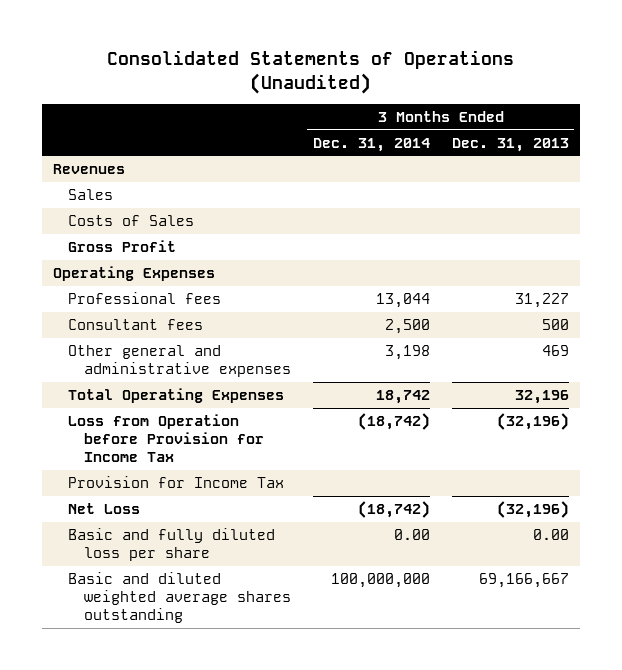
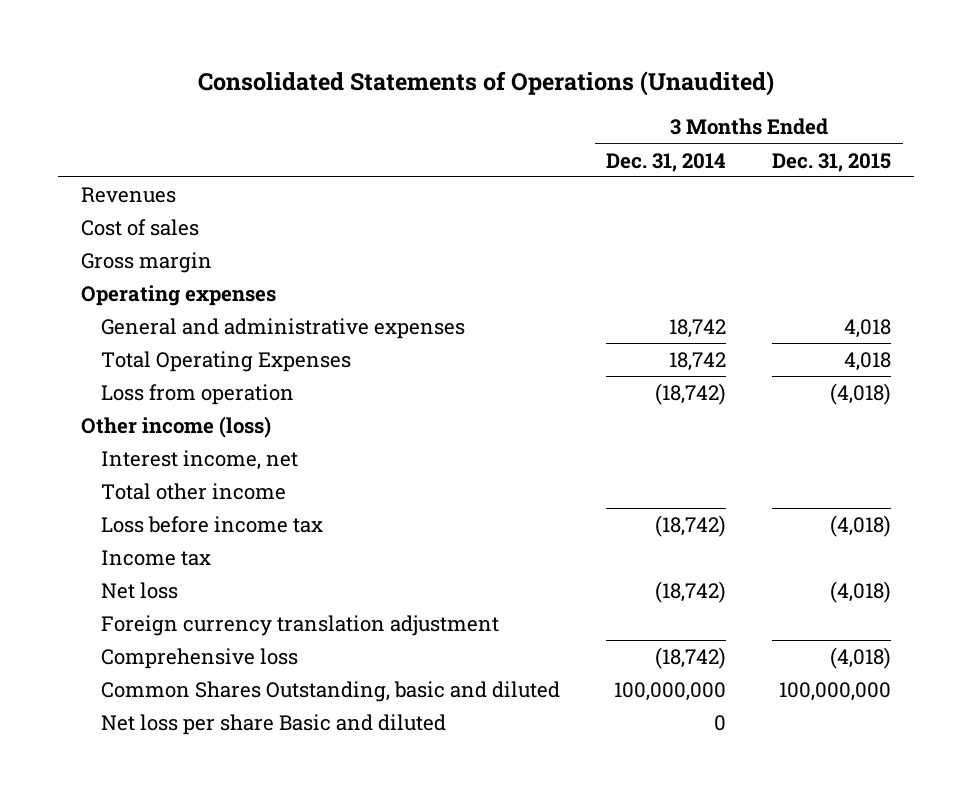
- | 3 Months Ended Dec. 31, 2014 | 3 Months Ended Dec. 31, 2013
+ | 3 Months Ended Dec. 31, 2014 | 3 Months Ended Dec. 31, 2015
- Sales
- Costs of Sales
- Gross Profit
- Operating Expenses
- Professional fees | 13,044 | 31,227
- Consultant fees | 2,500 | 500
- Other general and administrative expenses | 3,198 | 469
+ Cost of sales
+ Gross margin
+ Operating expenses
+ General and administrative expenses | 18,742 | 4,018
- Loss from Operation before Provision for Income Tax | (18,742) | (32,196)
- Provision for Income Tax
- Net Loss | (18,742) | (32,196)
- Basic and fully diluted loss per share | 0.00 | 0.00
- Basic and diluted weighted average shares outstanding | 100,000,000 | 69,166,667
+ Loss from operation | (18,742) | (4,018)
+ Other income (loss)
+ Interest income, net
+ Total other income
+ Loss before income tax | (18,742) | (4,018)
+ Income tax
+ Net loss | (18,742) | (4,018)
+ Foreign currency translation adjustment
+ Comprehensive loss | (18,742) | (4,018)
+ Common Shares Outstanding, basic and diluted | 100,000,000 | 100,000,000
+ Net loss per share Basic and diluted | 0 |

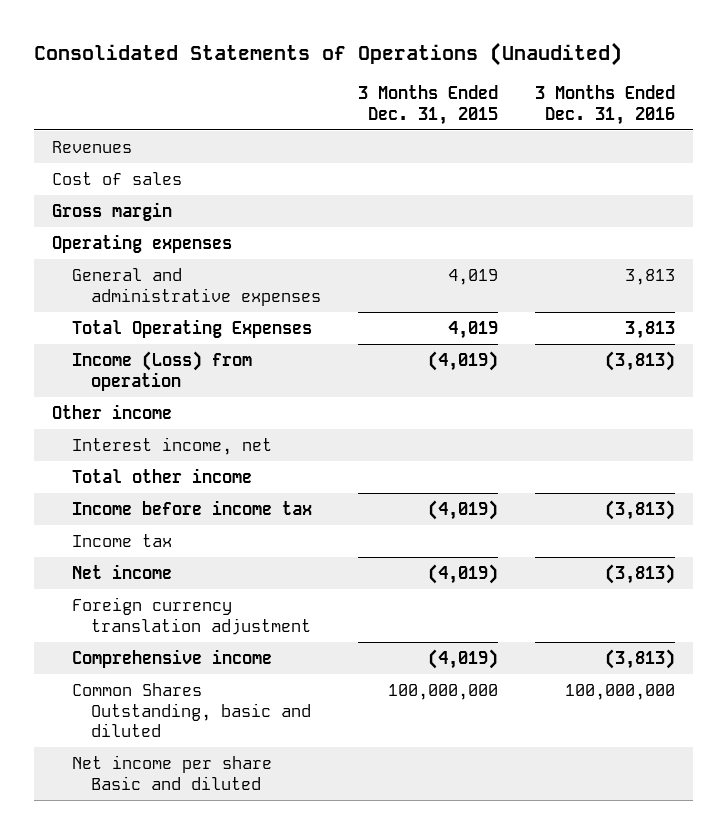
- | 3 Months Ended Dec. 31, 2014 | 3 Months Ended Dec. 31, 2015
+ | 3 Months Ended Dec. 31, 2015 | 3 Months Ended Dec. 31, 2016
- General and administrative expenses | 18,742 | 4,018
- Total Operating Expenses | 18,742 | 4,018
- Loss from operation | (18,742) | (4,018)
- Other income (loss)
+ General and administrative expenses | 4,019 | 3,813
+ Total Operating Expenses | 4,019 | 3,813
+ Income (Loss) from operation | (4,019) | (3,813)
+ Other income
- Loss before income tax | (18,742) | (4,018)
+ Income before income tax | (4,019) | (3,813)
- Net loss | (18,742) | (4,018)
+ Net income | (4,019) | (3,813)
- Comprehensive loss | (18,742) | (4,018)
+ Comprehensive income | (4,019) | (3,813)
- Net loss per share Basic and diluted | 0 |
+ Net income per share Basic and diluted

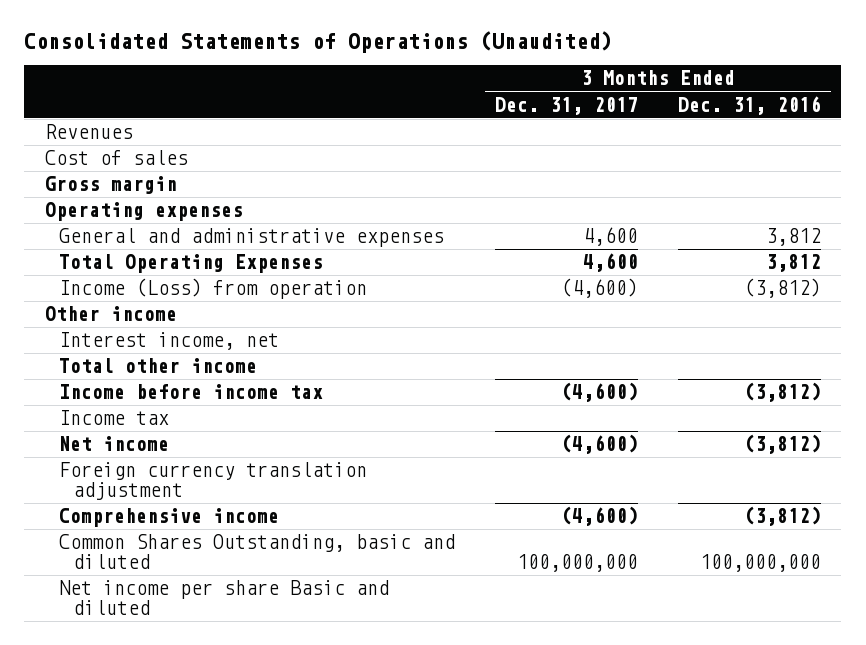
- | 3 Months Ended Dec. 31, 2015 | 3 Months Ended Dec. 31, 2016
+ | 3 Months Ended Dec. 31, 2017 | 3 Months Ended Dec. 31, 2016
- General and administrative expenses | 4,019 | 3,813
- Total Operating Expenses | 4,019 | 3,813
- Income (Loss) from operation | (4,019) | (3,813)
+ General and administrative expenses | 4,600 | 3,812
+ Total Operating Expenses | 4,600 | 3,812
+ Income (Loss) from operation | (4,600) | (3,812)
- Income before income tax | (4,019) | (3,813)
+ Income before income tax | (4,600) | (3,812)
- Net income | (4,019) | (3,813)
+ Net income | (4,600) | (3,812)
- Comprehensive income | (4,019) | (3,813)
+ Comprehensive income | (4,600) | (3,812)

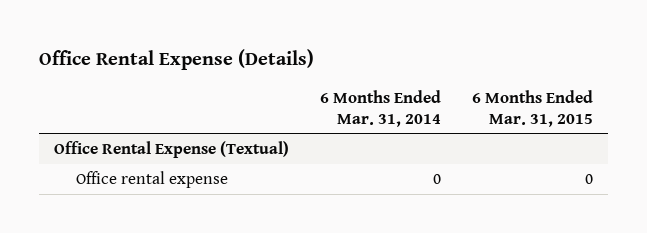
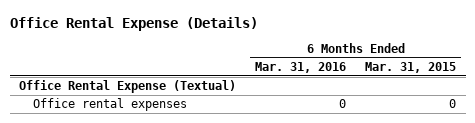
- | 6 Months Ended Mar. 31, 2014 | 6 Months Ended Mar. 31, 2015
+ | 6 Months Ended Mar. 31, 2016 | 6 Months Ended Mar. 31, 2015
- Office rental expense | 0 | 0
+ Office rental expenses | 0 | 0

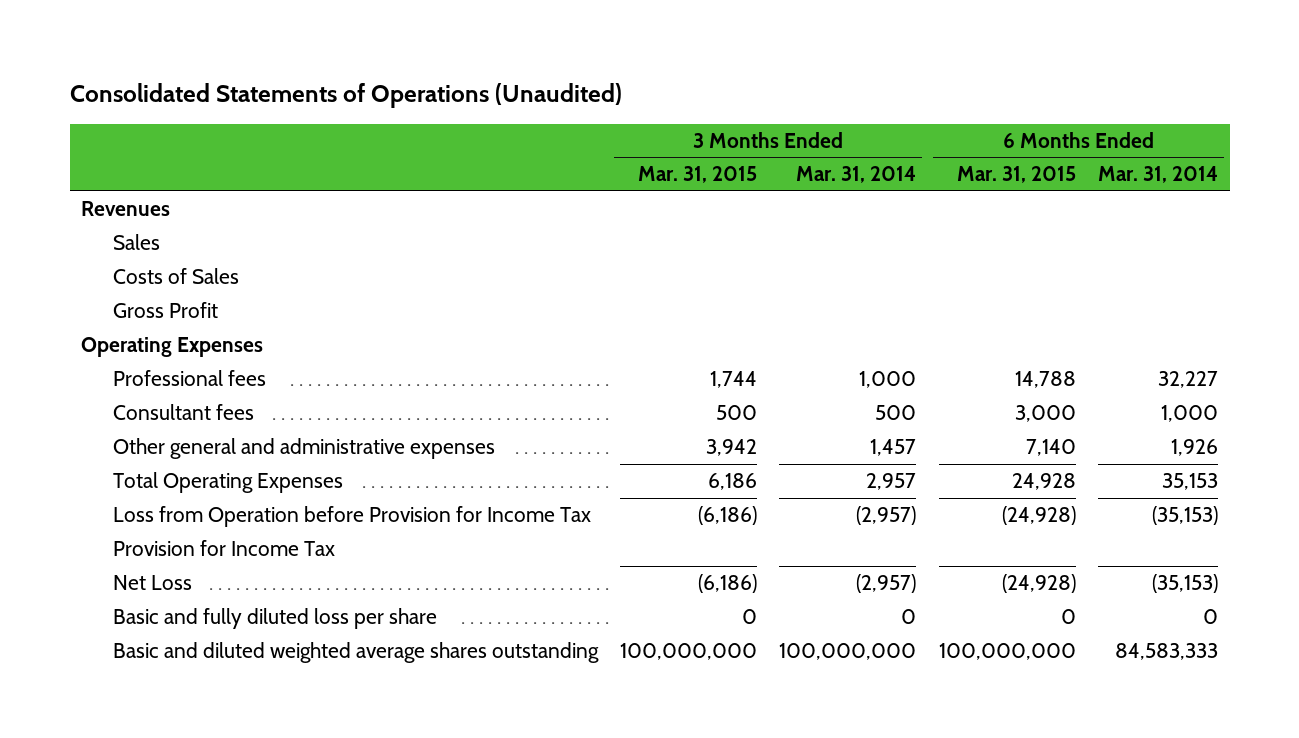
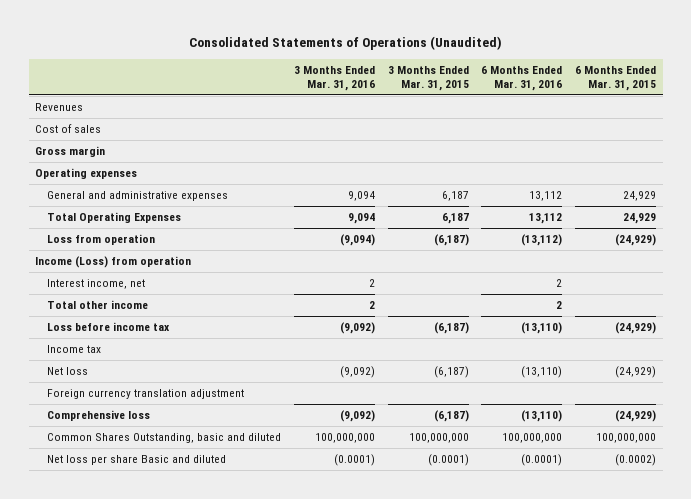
- | 3 Months Ended Mar. 31, 2015 | 3 Months Ended Mar. 31, 2014 | 6 Months Ended Mar. 31, 2015 | 6 Months Ended Mar. 31, 2014
+ | 3 Months Ended Mar. 31, 2016 | 3 Months Ended Mar. 31, 2015 | 6 Months Ended Mar. 31, 2016 | 6 Months Ended Mar. 31, 2015
- Sales
- Costs of Sales
- Gross Profit
- Operating Expenses
- Professional fees | 1,744 | 1,000 | 14,788 | 32,227
- Consultant fees | 500 | 500 | 3,000 | 1,000
- Other general and administrative expenses | 3,942 | 1,457 | 7,140 | 1,926
- Total Operating Expenses | 6,186 | 2,957 | 24,928 | 35,153
- Loss from Operation before Provision for Income Tax | (6,186) | (2,957) | (24,928) | (35,153)
- Provision for Income Tax
- Net Loss | (6,186) | (2,957) | (24,928) | (35,153)
- Basic and fully diluted loss per share | 0 | 0 | 0 | 0
- Basic and diluted weighted average shares outstanding | 100,000,000 | 100,000,000 | 100,000,000 | 84,583,333
+ Cost of sales
+ Gross margin
+ Operating expenses
+ General and administrative expenses | 9,094 | 6,187 | 13,112 | 24,929
+ Total Operating Expenses | 9,094 | 6,187 | 13,112 | 24,929
+ Loss from operation | (9,094) | (6,187) | (13,112) | (24,929)
+ Income (Loss) from operation
+ Interest income, net | 2 | | 2 |
+ Total other income | 2 | | 2 |
+ Loss before income tax | (9,092) | (6,187) | (13,110) | (24,929)
+ Income tax
+ Net loss | (9,092) | (6,187) | (13,110) | (24,929)
+ Foreign currency translation adjustment
+ Comprehensive loss | (9,092) | (6,187) | (13,110) | (24,929)
+ Common Shares Outstanding, basic and diluted | 100,000,000 | 100,000,000 | 100,000,000 | 100,000,000
+ Net loss per share Basic and diluted | (0.0001) | (0.0001) | (0.0001) | (0.0002)

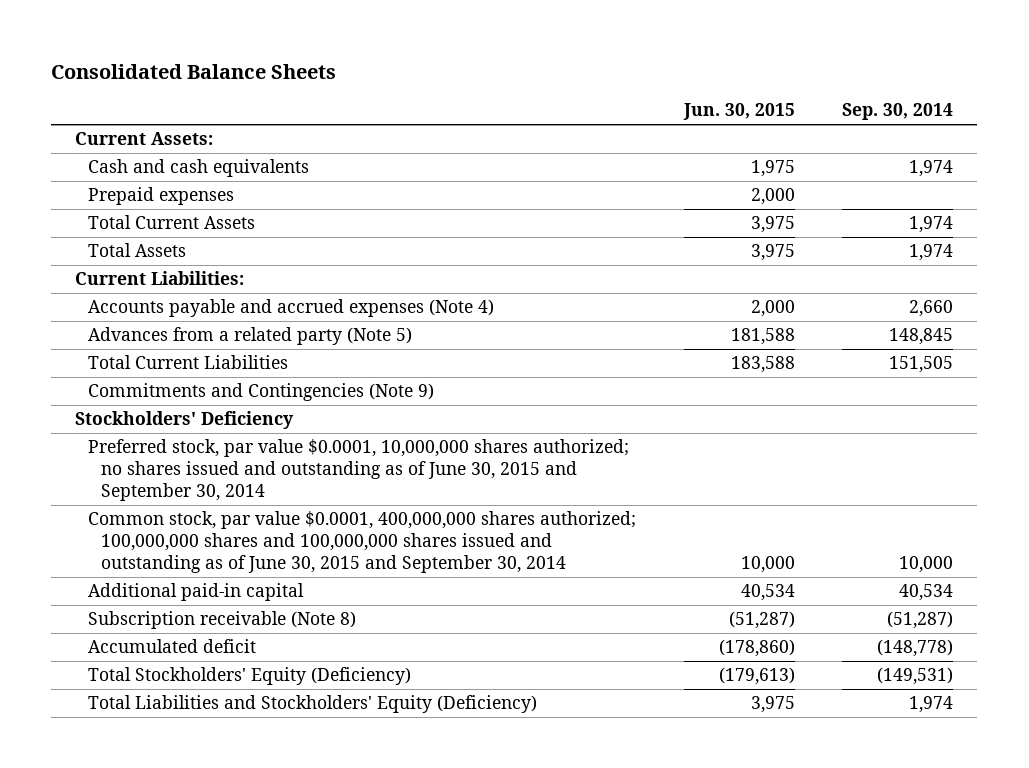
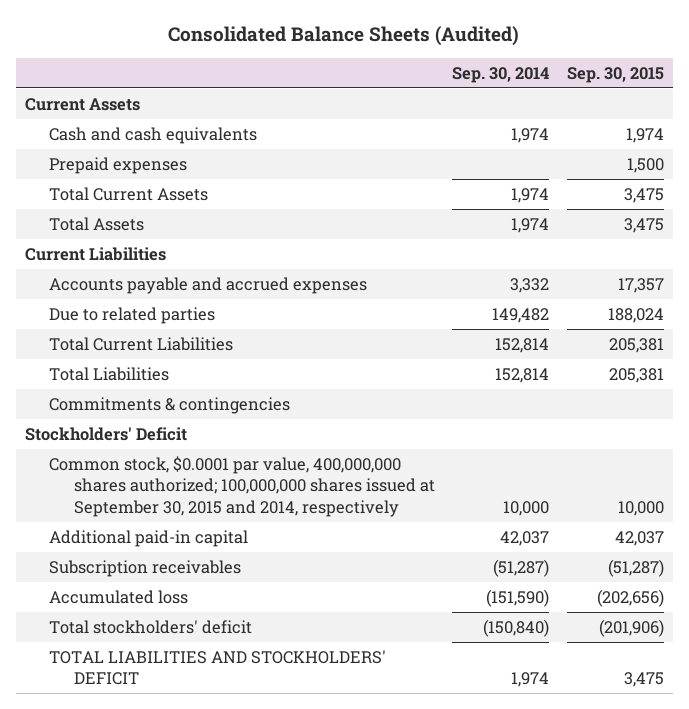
- Consolidated Balance Sheets
+ Consolidated Balance Sheets (Audited)
- | Jun. 30, 2015 | Sep. 30, 2014
+ | Sep. 30, 2014 | Sep. 30, 2015
- Current Assets:
+ Current Assets
- Current Liabilities:
- Accounts payable and accrued expenses (Note 4) | 2,000 | 2,660
- Advances from a related party (Note 5) | 181,588 | 148,845
- Total Current Liabilities | 183,588 | 151,505
- Commitments and Contingencies (Note 9)
- Stockholders' Deficiency
- Preferred stock, par value $0.0001, 10,000,000 shares authorized; no shares issued and outstanding as of June 30, 2015 and September 30, 2014
- Common stock, par value $0.0001, 400,000,000 shares authorized; 100,000,000 shares and 100,000,000 shares issued and outstanding as of June 30, 2015 and September 30, 2014 | 10,000 | 10,000
- Additional paid-in capital | 40,534 | 40,534
- Subscription receivable (Note 8) | (51,287) | (51,287)
- Accumulated deficit | (178,860) | (148,778)
- Total Stockholders' Equity (Deficiency) | (179,613) | (149,531)
- Total Liabilities and Stockholders' Equity (Deficiency) | 3,975 | 1,974
+ Current Liabilities
+ Accounts payable and accrued expenses | 3,332 | 17,357
+ Due to related parties | 149,482 | 188,024
+ Total Current Liabilities | 152,814 | 205,381
+ Total Liabilities | 152,814 | 205,381
+ Commitments & contingencies
+ Stockholders' Deficit
+ Common stock, $0.0001 par value, 400,000,000 shares authorized; 100,000,000 shares issued at September 30, 2015 and 2014, respectively | 10,000 | 10,000
+ Additional paid-in capital | 42,037 | 42,037
+ Subscription receivables | (51,287) | (51,287)
+ Accumulated loss | (151,590) | (202,656)
+ Total stockholders' deficit | (150,840) | (201,906)
+ TOTAL LIABILITIES AND STOCKHOLDERS' DEFICIT | 1,974 | 3,475

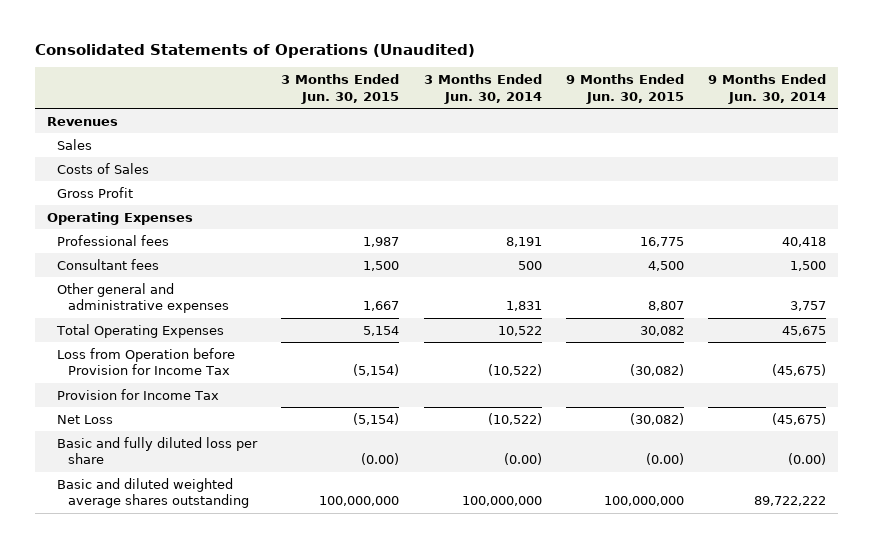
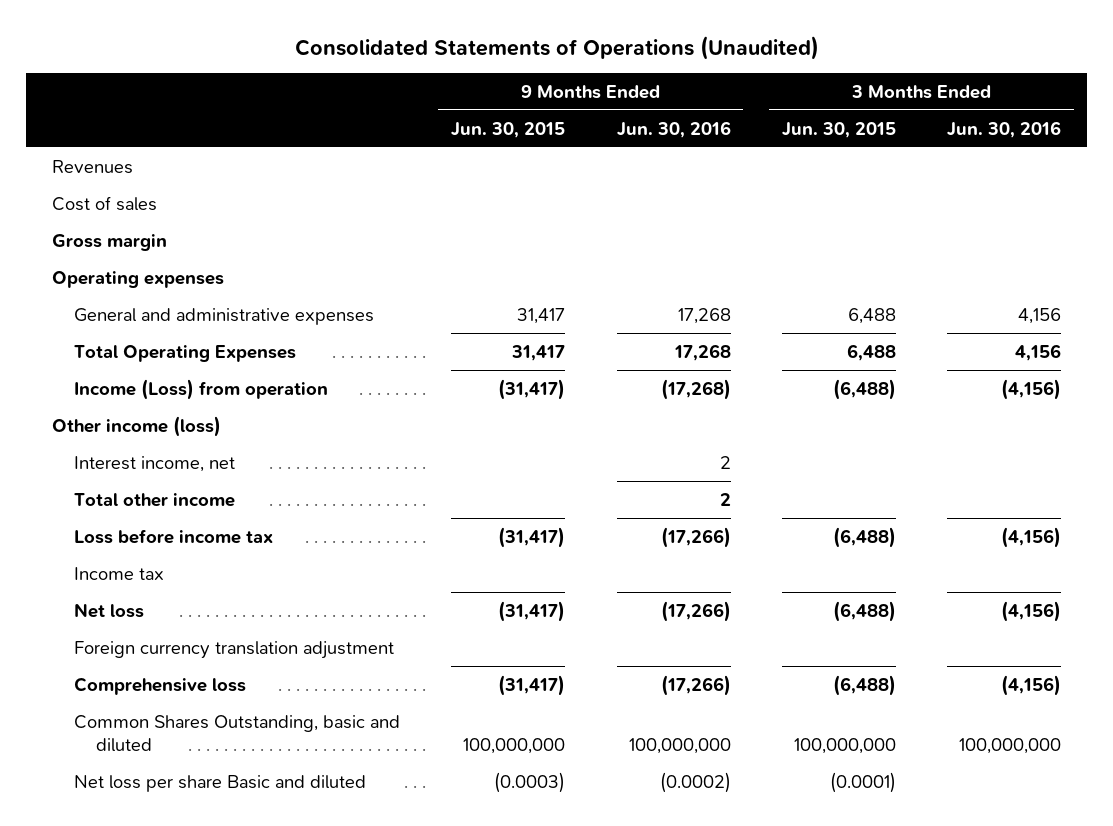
- | 3 Months Ended Jun. 30, 2015 | 3 Months Ended Jun. 30, 2014 | 9 Months Ended Jun. 30, 2015 | 9 Months Ended Jun. 30, 2014
+ | 9 Months Ended Jun. 30, 2015 | 9 Months Ended Jun. 30, 2016 | 3 Months Ended Jun. 30, 2015 | 3 Months Ended Jun. 30, 2016
- Sales
- Costs of Sales
- Gross Profit
- Operating Expenses
- Professional fees | 1,987 | 8,191 | 16,775 | 40,418
- Consultant fees | 1,500 | 500 | 4,500 | 1,500
- Other general and administrative expenses | 1,667 | 1,831 | 8,807 | 3,757
- Total Operating Expenses | 5,154 | 10,522 | 30,082 | 45,675
- Loss from Operation before Provision for Income Tax | (5,154) | (10,522) | (30,082) | (45,675)
- Provision for Income Tax
- Net Loss | (5,154) | (10,522) | (30,082) | (45,675)
- Basic and fully diluted loss per share | (0.00) | (0.00) | (0.00) | (0.00)
- Basic and diluted weighted average shares outstanding | 100,000,000 | 100,000,000 | 100,000,000 | 89,722,222
+ Cost of sales
+ Gross margin
+ Operating expenses
+ General and administrative expenses | 31,417 | 17,268 | 6,488 | 4,156
+ Total Operating Expenses | 31,417 | 17,268 | 6,488 | 4,156
+ Income (Loss) from operation | (31,417) | (17,268) | (6,488) | (4,156)
+ Other income (loss)
+ Interest income, net | | 2 | |
+ Total other income | | 2 | |
+ Loss before income tax | (31,417) | (17,266) | (6,488) | (4,156)
+ Income tax
+ Net loss | (31,417) | (17,266) | (6,488) | (4,156)
+ Foreign currency translation adjustment
+ Comprehensive loss | (31,417) | (17,266) | (6,488) | (4,156)
+ Common Shares Outstanding, basic and diluted | 100,000,000 | 100,000,000 | 100,000,000 | 100,000,000
+ Net loss per share Basic and diluted | (0.0003) | (0.0002) | (0.0001) |

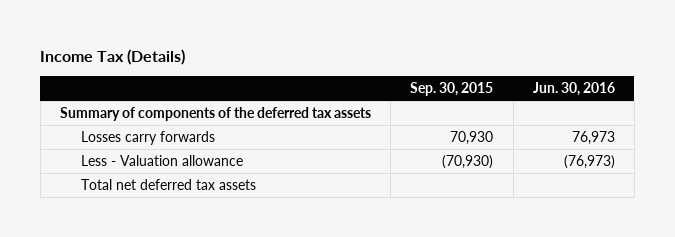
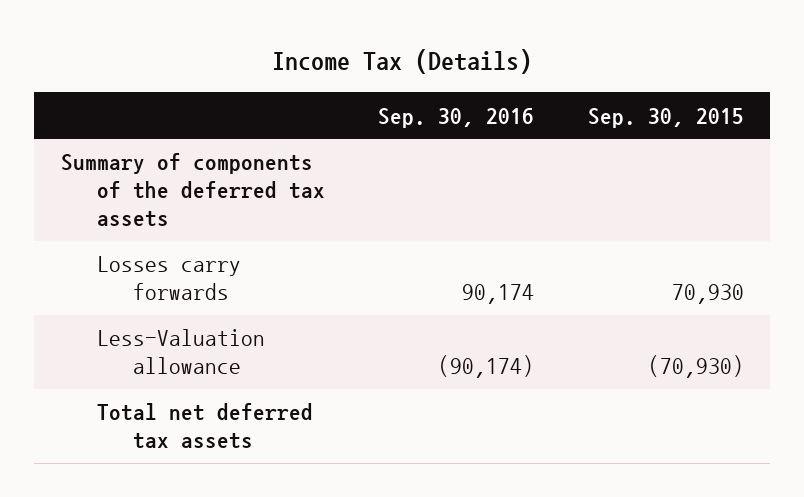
- | Sep. 30, 2015 | Jun. 30, 2016
+ | Sep. 30, 2016 | Sep. 30, 2015
- Less - Valuation allowance | (70,930) | (76,973)
+ Less-Valuation allowance | (90,174) | (70,930)

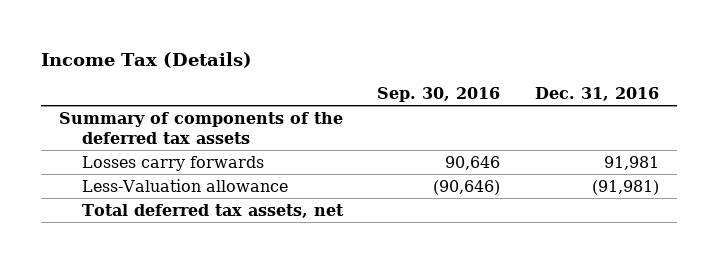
- | Sep. 30, 2016 | Sep. 30, 2015
+ | Sep. 30, 2016 | Dec. 31, 2016
- Losses carry forwards | 90,174 | 70,930
- Less-Valuation allowance | (90,174) | (70,930)
- Total net deferred tax assets
+ Losses carry forwards | 90,646 | 91,981
+ Less-Valuation allowance | (90,646) | (91,981)
+ Total deferred tax assets, net

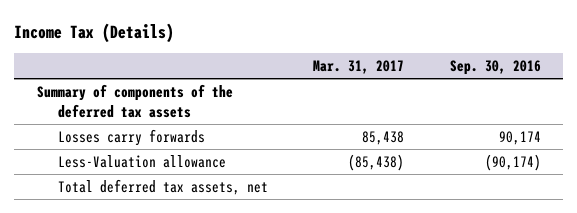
- | Sep. 30, 2016 | Dec. 31, 2016
+ | Mar. 31, 2017 | Sep. 30, 2016
- Losses carry forwards | 90,646 | 91,981
- Less-Valuation allowance | (90,646) | (91,981)
+ Losses carry forwards | 85,438 | 90,174
+ Less-Valuation allowance | (85,438) | (90,174)

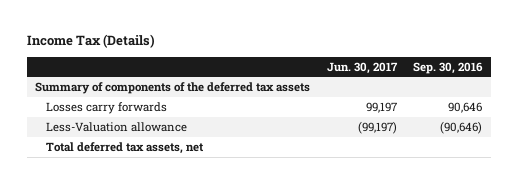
- | Mar. 31, 2017 | Sep. 30, 2016
+ | Jun. 30, 2017 | Sep. 30, 2016
- Losses carry forwards | 85,438 | 90,174
- Less-Valuation allowance | (85,438) | (90,174)
+ Losses carry forwards | 99,197 | 90,646
+ Less-Valuation allowance | (99,197) | (90,646)

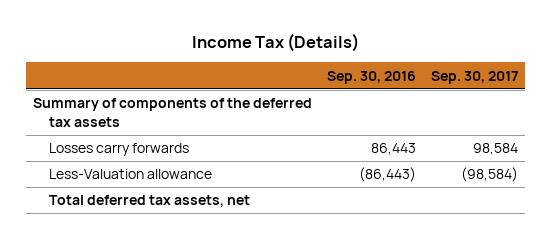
- | Jun. 30, 2017 | Sep. 30, 2016
+ | Sep. 30, 2016 | Sep. 30, 2017
- Losses carry forwards | 99,197 | 90,646
- Less-Valuation allowance | (99,197) | (90,646)
+ Losses carry forwards | 86,443 | 98,584
+ Less-Valuation allowance | (86,443) | (98,584)

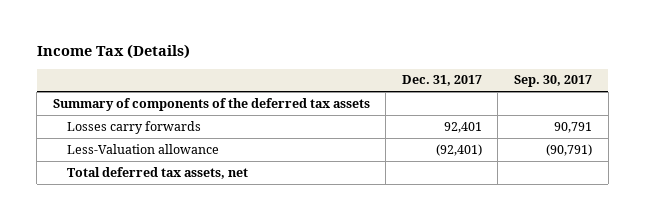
- | Sep. 30, 2016 | Sep. 30, 2017
+ | Dec. 31, 2017 | Sep. 30, 2017
- Losses carry forwards | 86,443 | 98,584
- Less-Valuation allowance | (86,443) | (98,584)
+ Losses carry forwards | 92,401 | 90,791
+ Less-Valuation allowance | (92,401) | (90,791)

